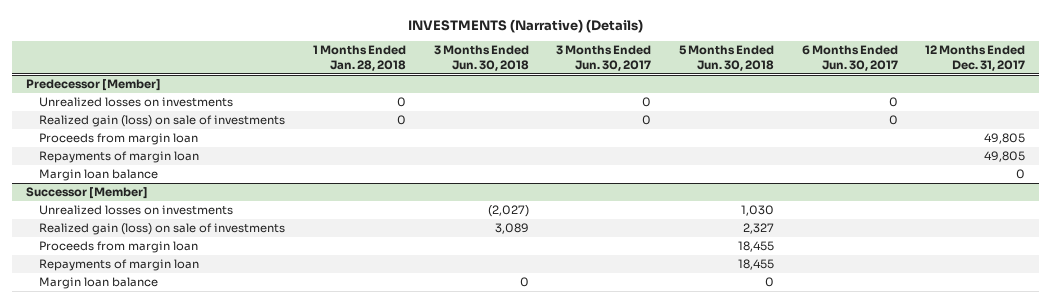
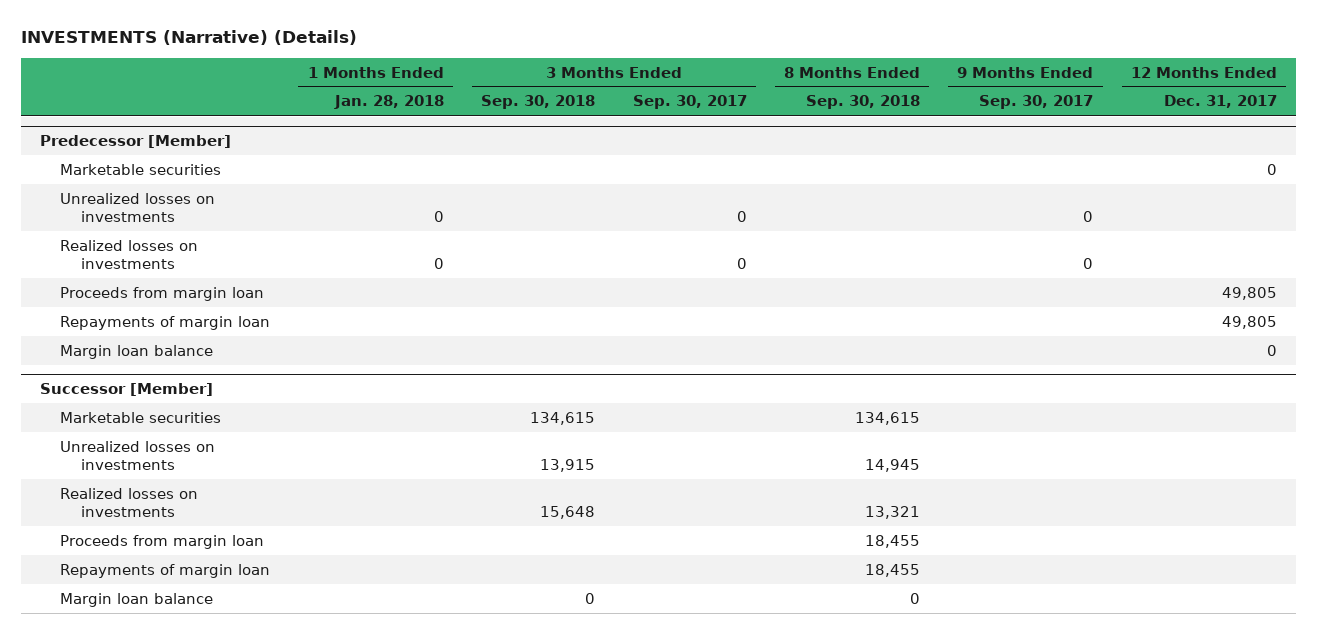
- | 1 Months Ended Jan. 28, 2018 | 3 Months Ended Jun. 30, 2018 | 3 Months Ended Jun. 30, 2017 | 5 Months Ended Jun. 30, 2018 | 6 Months Ended Jun. 30, 2017 | 12 Months Ended Dec. 31, 2017
+ | 1 Months Ended Jan. 28, 2018 | 3 Months Ended Sep. 30, 2018 | 3 Months Ended Sep. 30, 2017 | 8 Months Ended Sep. 30, 2018 | 9 Months Ended Sep. 30, 2017 | 12 Months Ended Dec. 31, 2017
@ Predecessor [Member]
+ Marketable securities | | | | | | 0
- Realized gain (loss) on sale of investments | 0 | | 0 | | 0 |
+ Realized losses on investments | 0 | | 0 | | 0 |
@ Successor [Member]
+ Marketable securities | | 134,615 | | 134,615 | |
- Realized gain (loss) on sale of investments | | 3,089 | | 2,327 | |
+ Realized losses on investments | | 15,648 | | 13,321 | |

